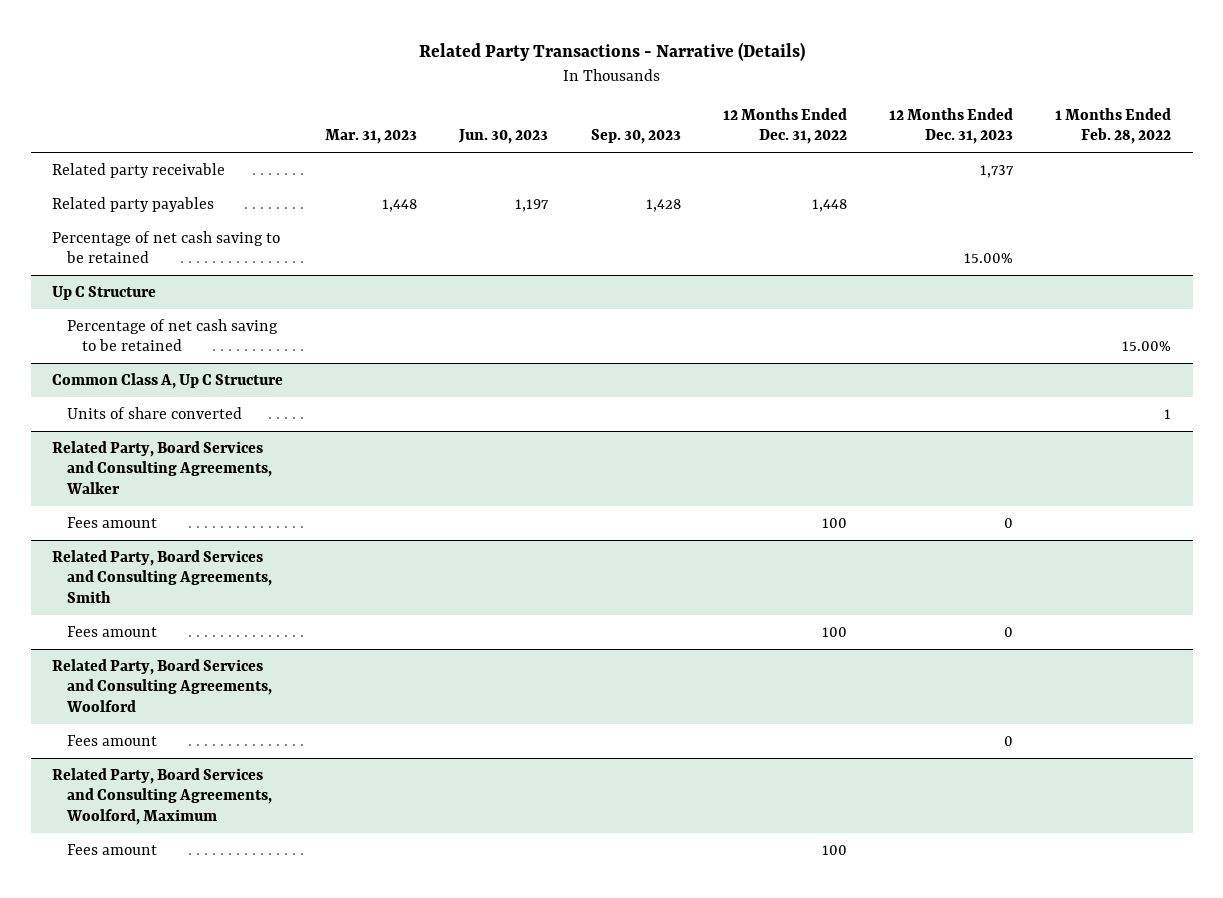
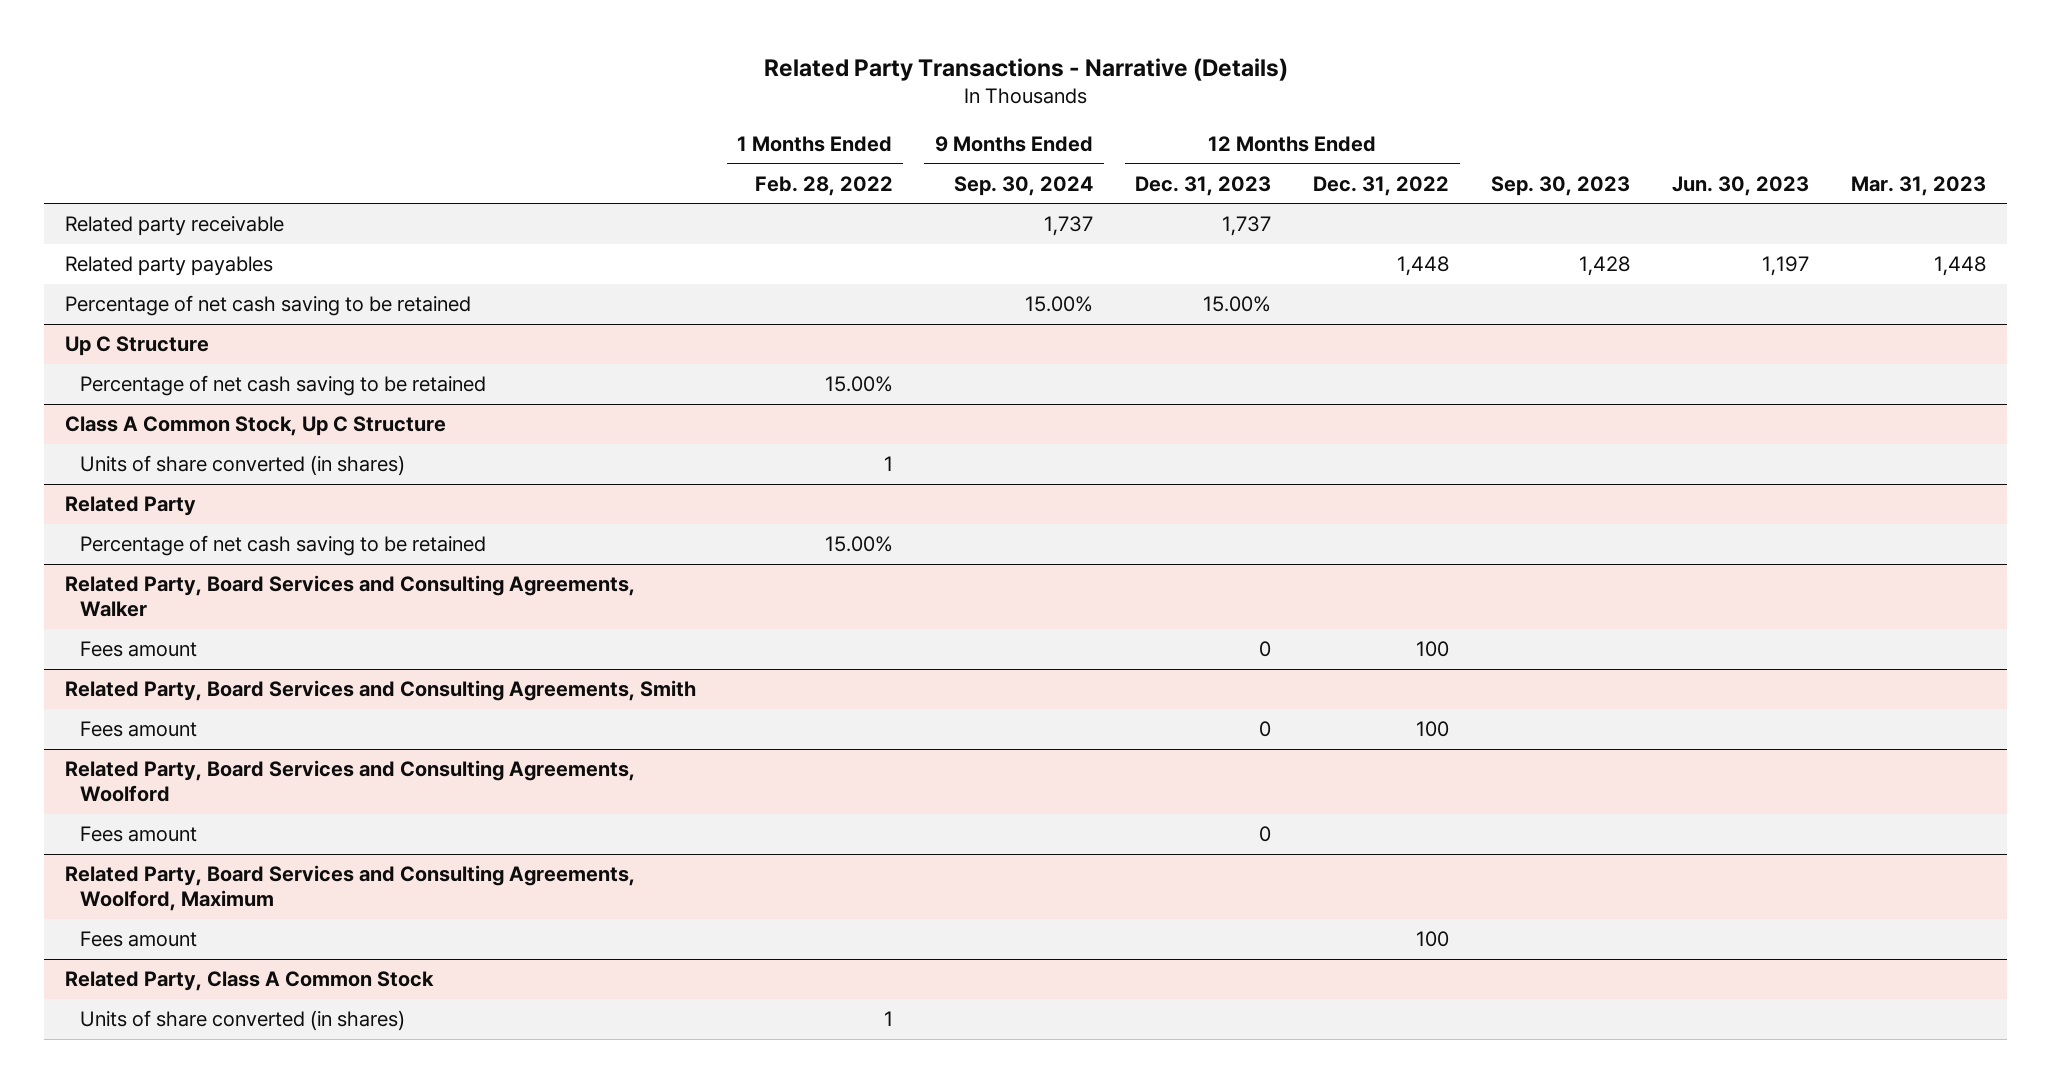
- | Mar. 31, 2023 | Jun. 30, 2023 | Sep. 30, 2023 | 12 Months Ended Dec. 31, 2022 | 12 Months Ended Dec. 31, 2023 | 1 Months Ended Feb. 28, 2022
+ | 1 Months Ended Feb. 28, 2022 | 9 Months Ended Sep. 30, 2024 | 12 Months Ended Dec. 31, 2023 | 12 Months Ended Dec. 31, 2022 | Sep. 30, 2023 | Jun. 30, 2023 | Mar. 31, 2023
- Common Class A, Up C Structure
- Units of share converted | | | | | | 1
+ Class A Common Stock, Up C Structure
+ Units of share converted (in shares) | 1 | | | | | |
+ Related Party
+ Percentage of net cash saving to be retained | 15.00% | | | | | |
+ Related Party, Class A Common Stock
+ Units of share converted (in shares) | 1 | | | | | |

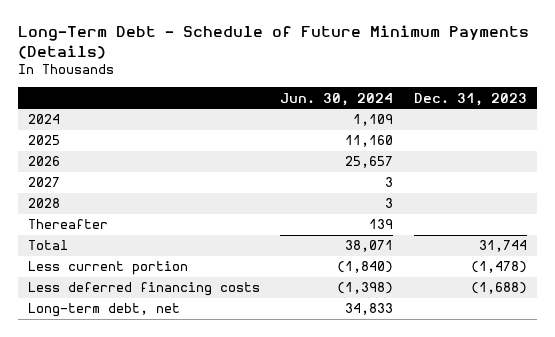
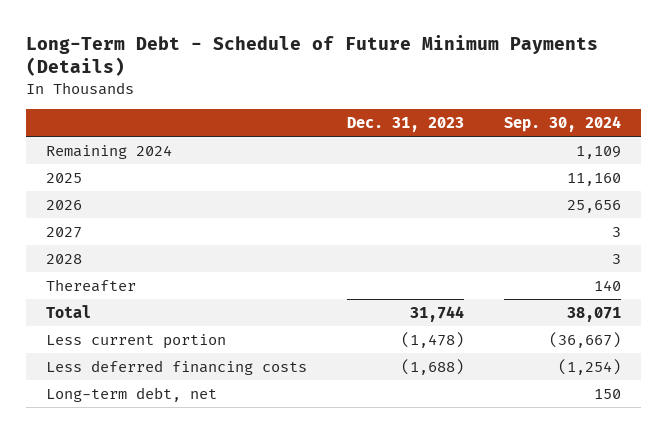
- | Jun. 30, 2024 | Dec. 31, 2023
+ | Dec. 31, 2023 | Sep. 30, 2024
- 2024 | 1,109 |
+ Remaining 2024 | | 1,109

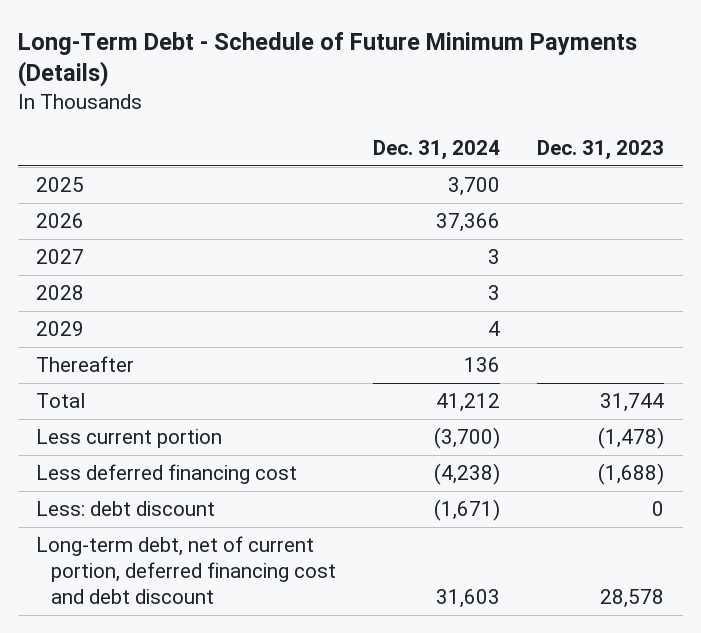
- | Dec. 31, 2023 | Sep. 30, 2024
+ | Dec. 31, 2024 | Dec. 31, 2023
- Remaining 2024 | | 1,109
+ 2029 | 4 |
- Less deferred financing costs | (1,688) | (1,254)
- Long-term debt, net | | 150
+ Less deferred financing cost | (4,238) | (1,688)
+ Less: debt discount | (1,671) | 0
+ Long-term debt, net of current portion, deferred financing cost and debt discount | 31,603 | 28,578

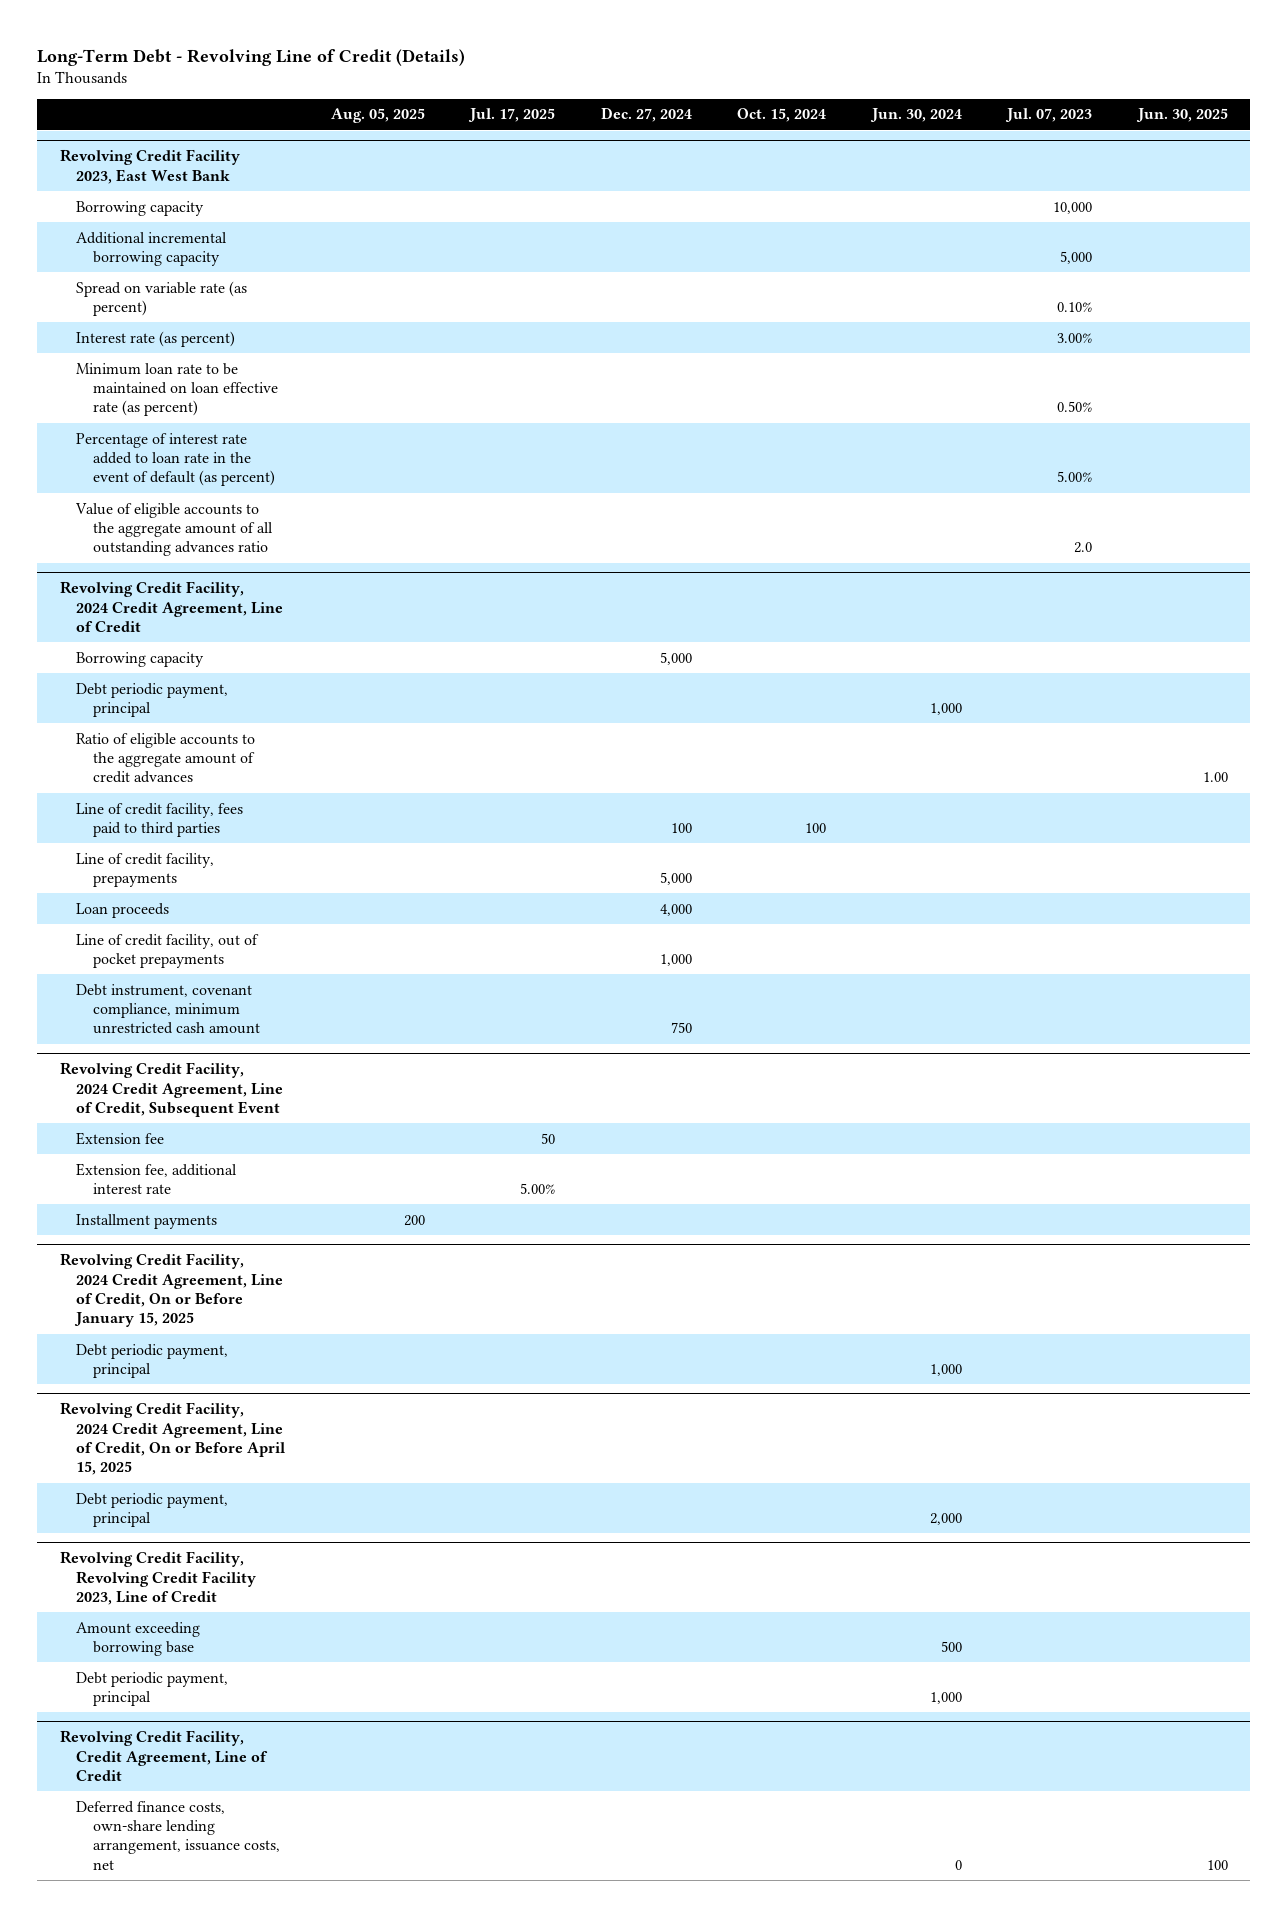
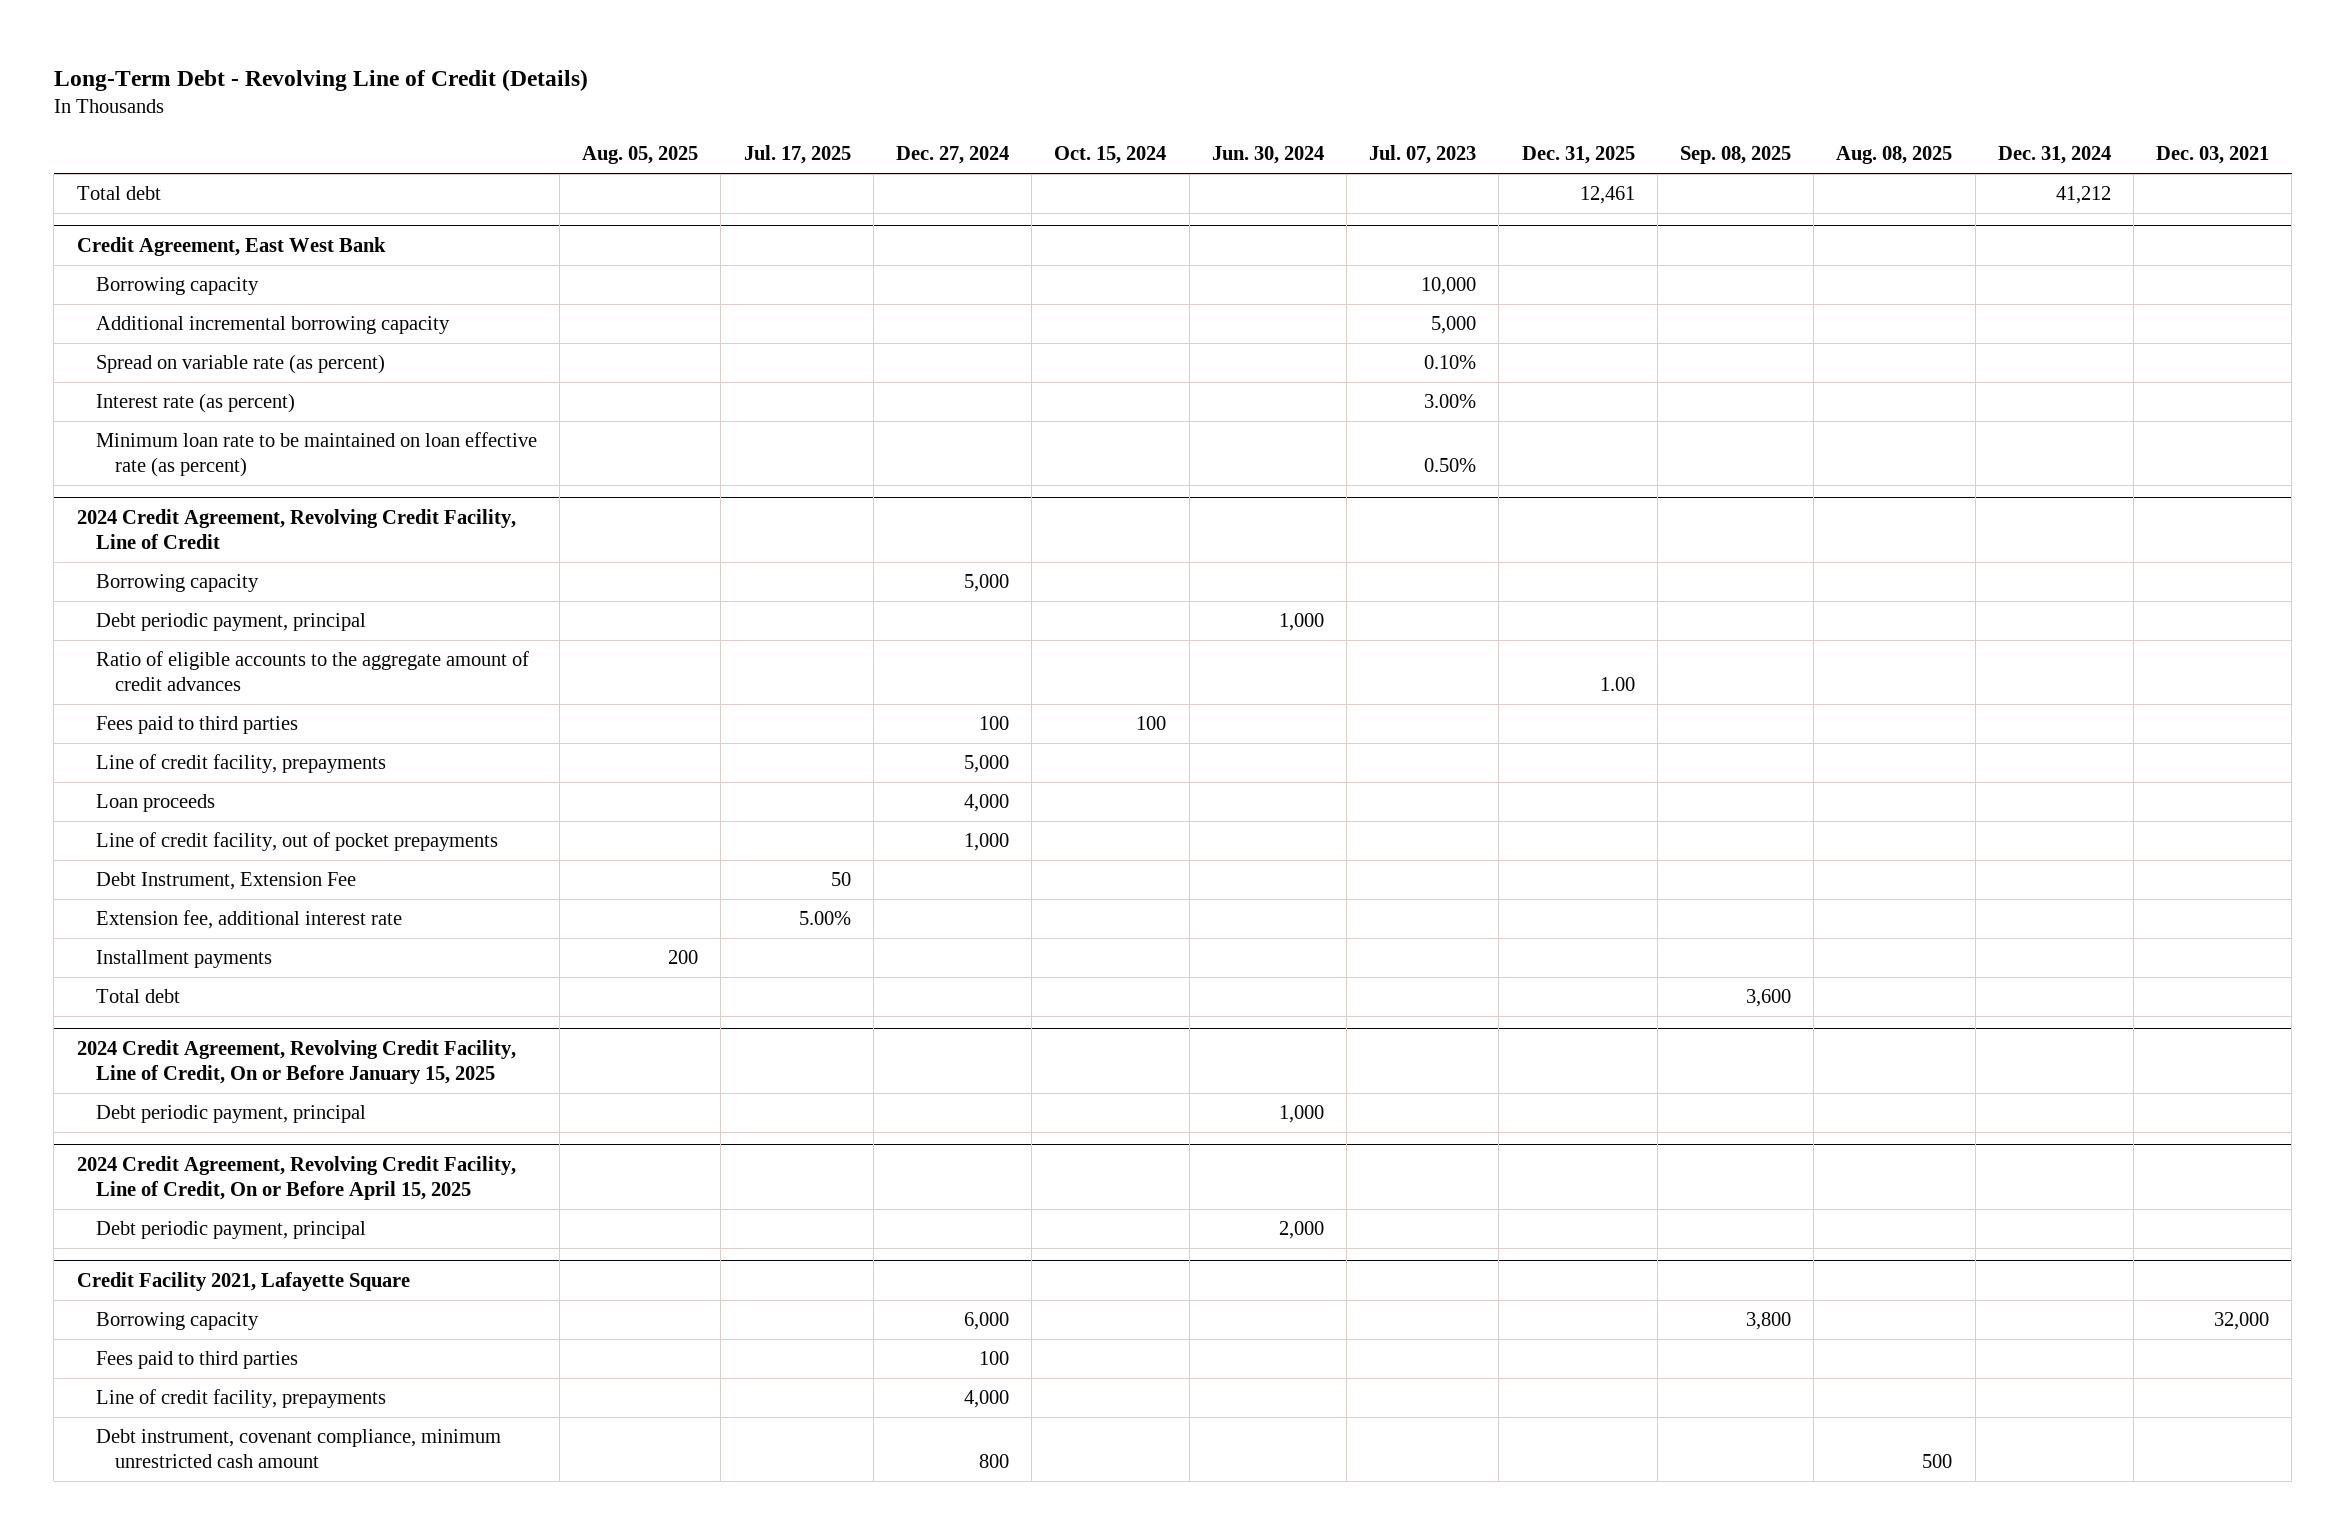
- | Aug. 05, 2025 | Jul. 17, 2025 | Dec. 27, 2024 | Oct. 15, 2024 | Jun. 30, 2024 | Jul. 07, 2023 | Jun. 30, 2025
+ | Aug. 05, 2025 | Jul. 17, 2025 | Dec. 27, 2024 | Oct. 15, 2024 | Jun. 30, 2024 | Jul. 07, 2023 | Dec. 31, 2025 | Sep. 08, 2025 | Aug. 08, 2025 | Dec. 31, 2024 | Dec. 03, 2021
- Revolving Credit Facility 2023, East West Bank
+ Total debt | | | | | | | 12,461 | | | 41,212 |
+ Credit Agreement, East West Bank
- Percentage of interest rate added to loan rate in the event of default (as percent) | | | | | | 5.00% |
- Value of eligible accounts to the aggregate amount of all outstanding advances ratio | | | | | | 2.0 |
- Revolving Credit Facility, 2024 Credit Agreement, Line of Credit
+ 2024 Credit Agreement, Revolving Credit Facility, Line of Credit
- Line of credit facility, fees paid to third parties | | | 100 | 100 | | |
+ Fees paid to third parties | | | 100 | 100 | | | | | | |
- Debt instrument, covenant compliance, minimum unrestricted cash amount | | | 750 | | | |
- Revolving Credit Facility, 2024 Credit Agreement, Line of Credit, Subsequent Event
- Extension fee | | 50 | | | | |
- Extension fee, additional interest rate | | 5.00% | | | | |
- Installment payments | 200 | | | | | |
- Revolving Credit Facility, 2024 Credit Agreement, Line of Credit, On or Before January 15, 2025
+ Debt Instrument, Extension Fee | | 50 | | | | | | | | |
+ Extension fee, additional interest rate | | 5.00% | | | | | | | | |
+ Installment payments | 200 | | | | | | | | | |
+ Total debt | | | | | | | | 3,600 | | |
+ 2024 Credit Agreement, Revolving Credit Facility, Line of Credit, On or Before January 15, 2025
- Revolving Credit Facility, 2024 Credit Agreement, Line of Credit, On or Before April 15, 2025
+ 2024 Credit Agreement, Revolving Credit Facility, Line of Credit, On or Before April 15, 2025
- Revolving Credit Facility, Revolving Credit Facility 2023, Line of Credit
- Amount exceeding borrowing base | | | | | 500 | |
- Debt periodic payment, principal | | | | | 1,000 | |
- Revolving Credit Facility, Credit Agreement, Line of Credit
- Deferred finance costs, own-share lending arrangement, issuance costs, net | | | | | 0 | | 100
+ Credit Facility 2021, Lafayette Square
+ Borrowing capacity | | | 6,000 | | | | | 3,800 | | | 32,000
+ Fees paid to third parties | | | 100 | | | | | | | |
+ Line of credit facility, prepayments | | | 4,000 | | | | | | | |
+ Debt instrument, covenant compliance, minimum unrestricted cash amount | | | 800 | | | | | | 500 | |

